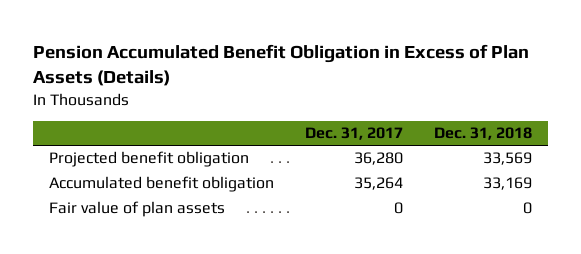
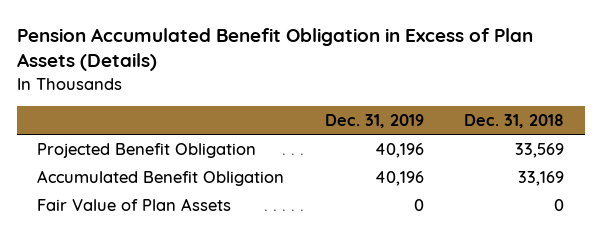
- | Dec. 31, 2017 | Dec. 31, 2018
+ | Dec. 31, 2019 | Dec. 31, 2018
- Projected benefit obligation | 36,280 | 33,569
- Accumulated benefit obligation | 35,264 | 33,169
- Fair value of plan assets | 0 | 0
+ Projected Benefit Obligation | 40,196 | 33,569
+ Accumulated Benefit Obligation | 40,196 | 33,169
+ Fair Value of Plan Assets | 0 | 0

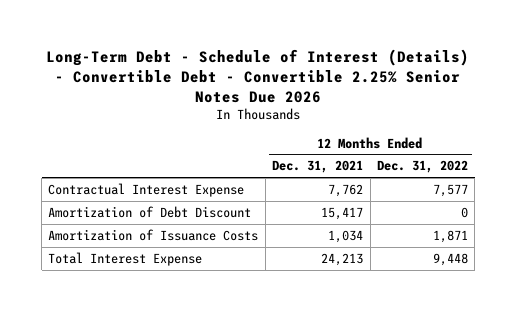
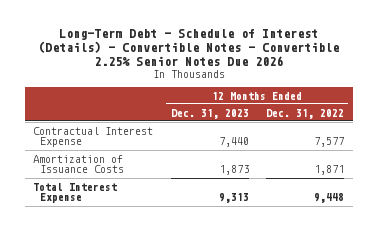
- Long-Term Debt - Schedule of Interest (Details) - Convertible Debt - Convertible 2.25% Senior Notes Due 2026
+ Long-Term Debt - Schedule of Interest (Details) - Convertible Notes - Convertible 2.25% Senior Notes Due 2026
- | 12 Months Ended Dec. 31, 2021 | 12 Months Ended Dec. 31, 2022
+ | 12 Months Ended Dec. 31, 2023 | 12 Months Ended Dec. 31, 2022
- Amortization of Debt Discount | 15,417 | 0

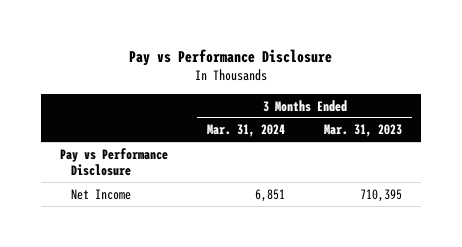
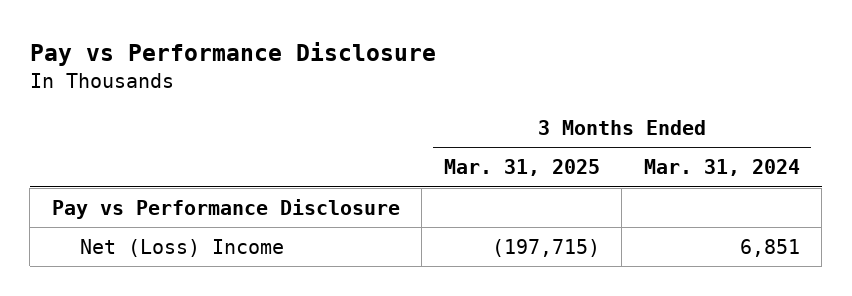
- | 3 Months Ended Mar. 31, 2024 | 3 Months Ended Mar. 31, 2023
+ | 3 Months Ended Mar. 31, 2025 | 3 Months Ended Mar. 31, 2024
- Net Income | 6,851 | 710,395
+ Net (Loss) Income | (197,715) | 6,851

